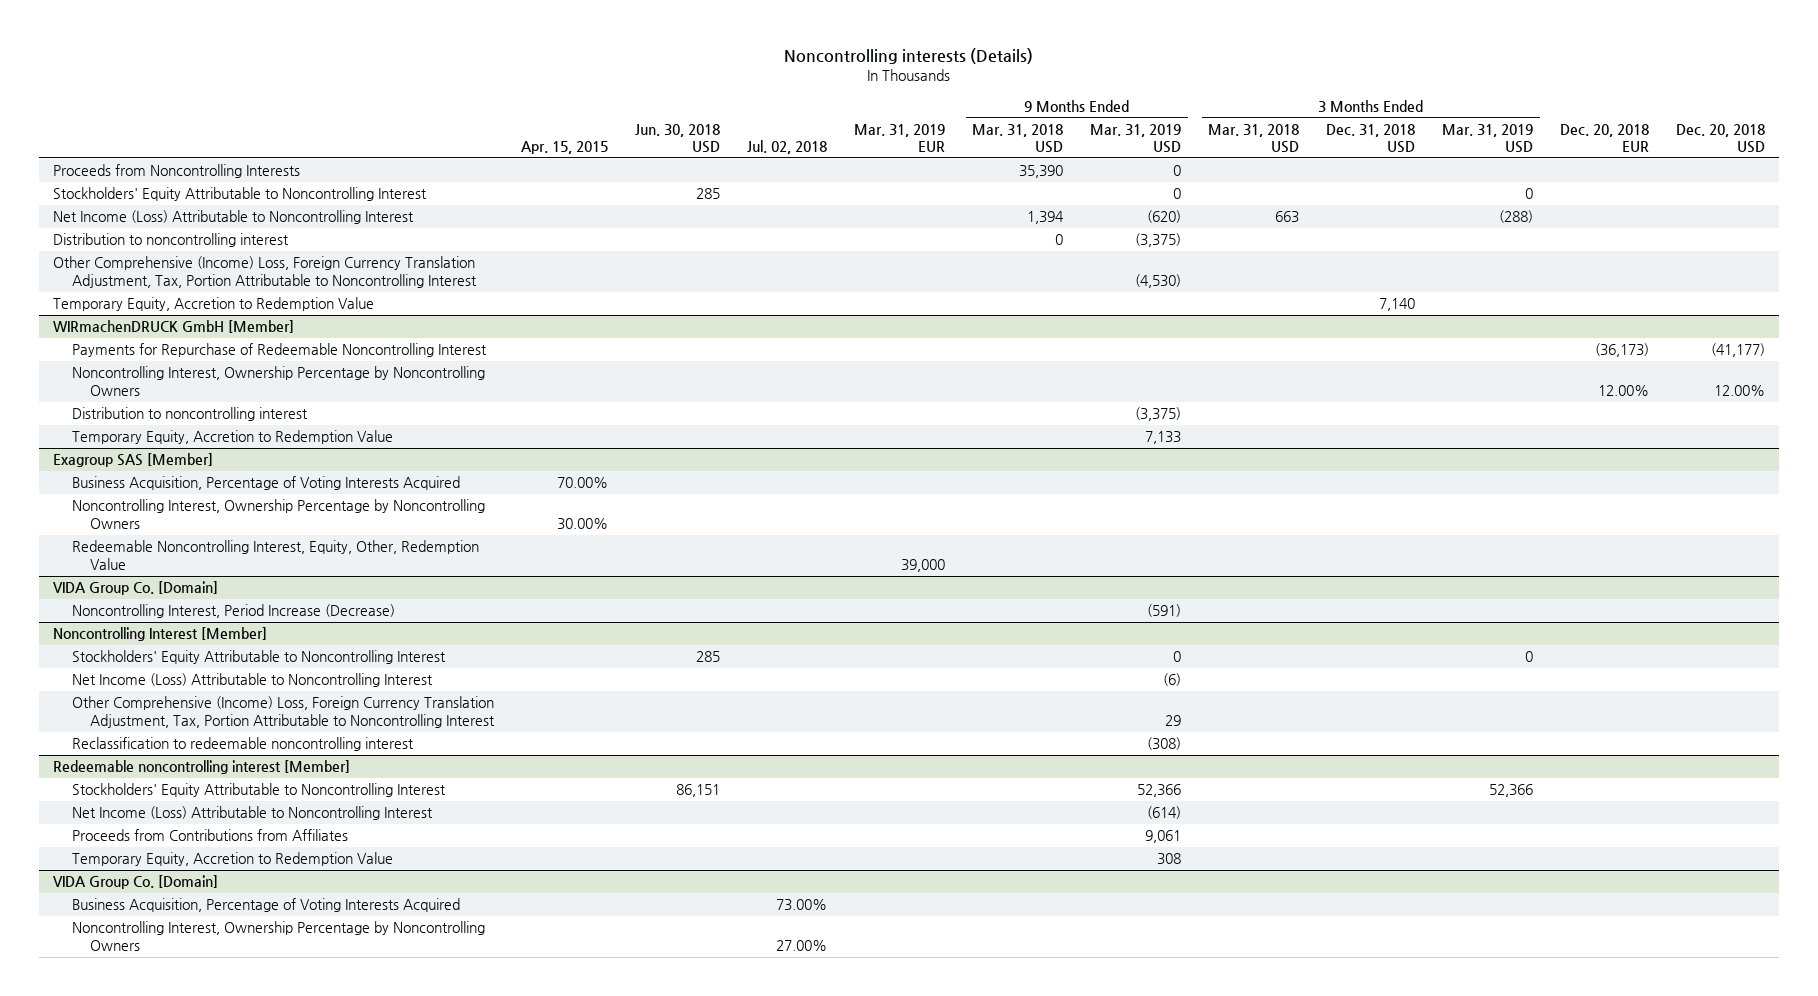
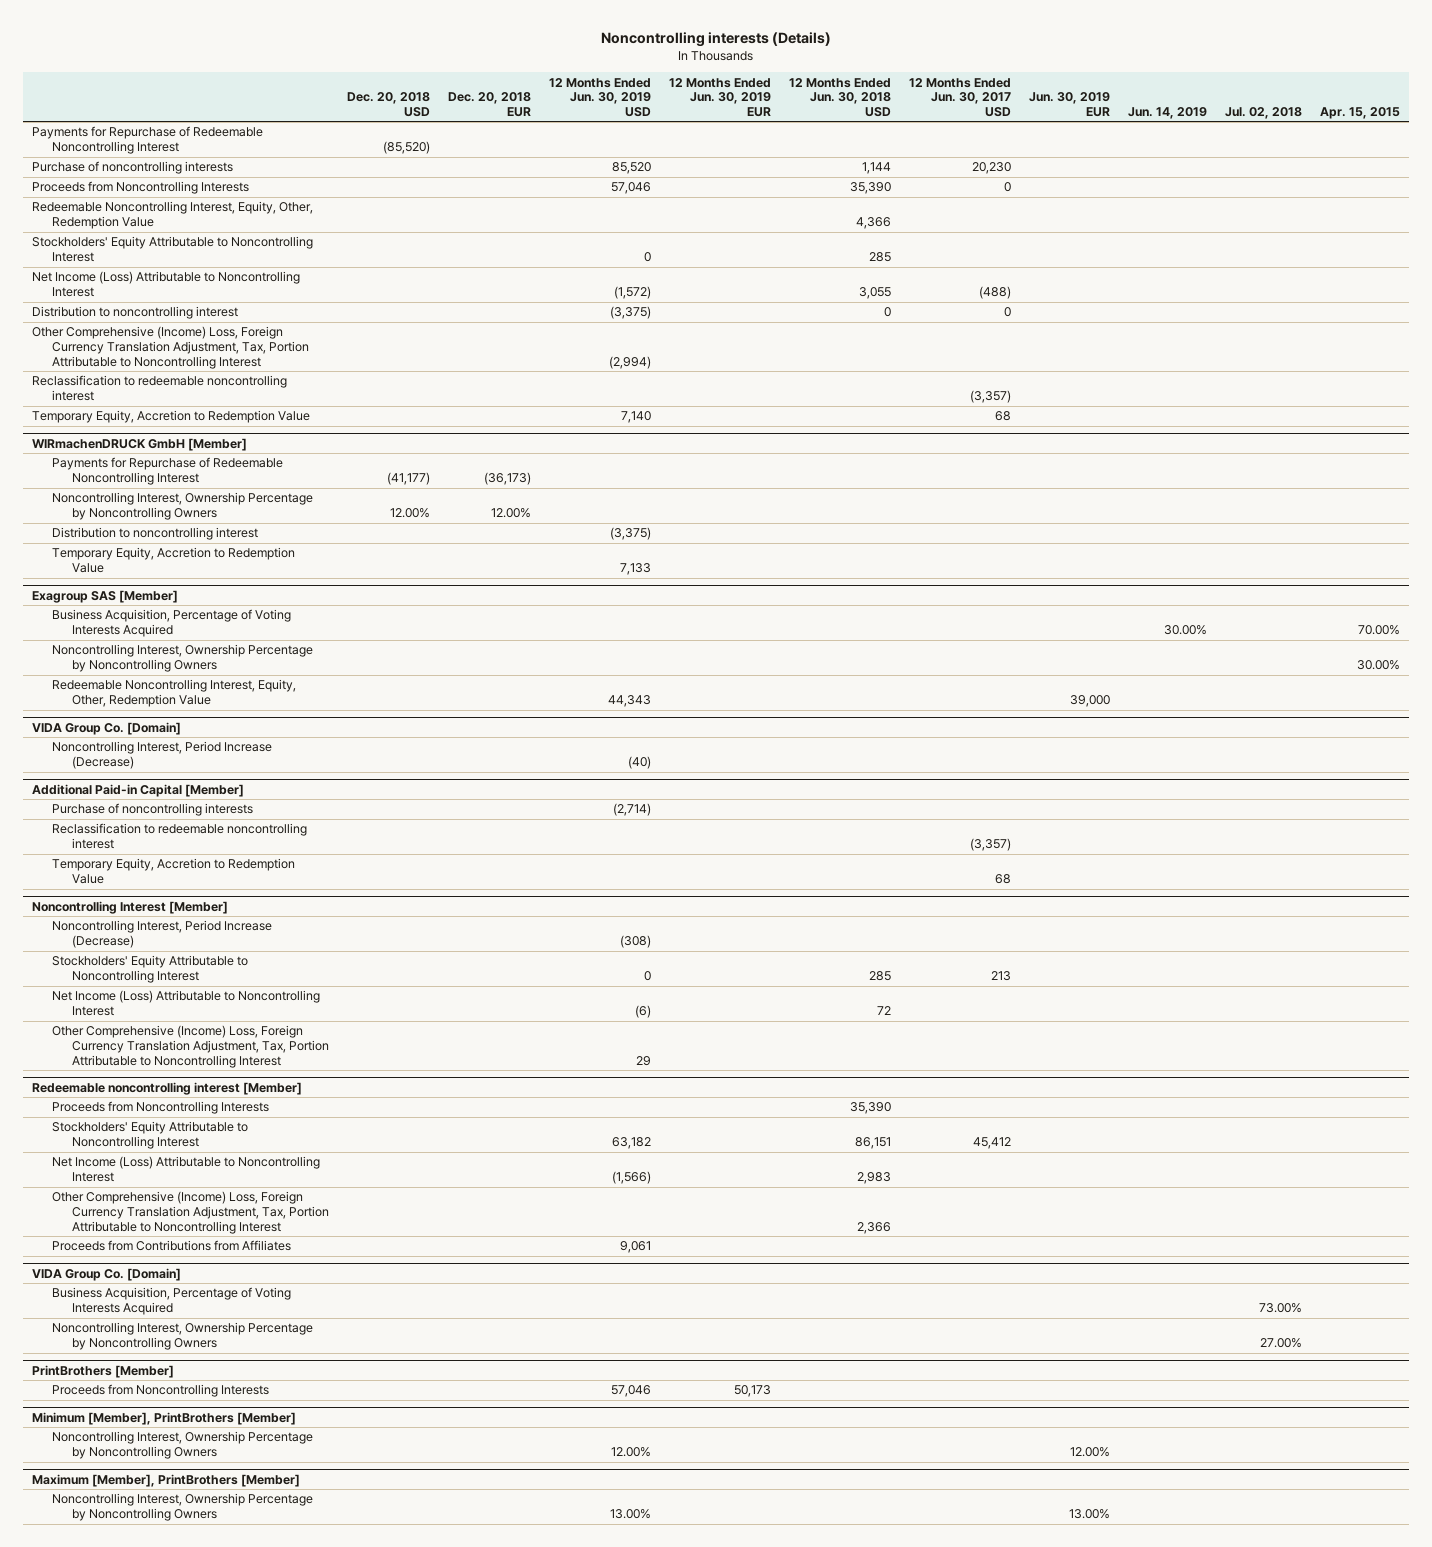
- | Apr. 15, 2015 | Jun. 30, 2018 USD | Jul. 02, 2018 | Mar. 31, 2019 EUR | 9 Months Ended Mar. 31, 2018 USD | 9 Months Ended Mar. 31, 2019 USD | 3 Months Ended Mar. 31, 2018 USD | 3 Months Ended Dec. 31, 2018 USD | 3 Months Ended Mar. 31, 2019 USD | Dec. 20, 2018 EUR | Dec. 20, 2018 USD
+ | Dec. 20, 2018 USD | Dec. 20, 2018 EUR | 12 Months Ended Jun. 30, 2019 USD | 12 Months Ended Jun. 30, 2019 EUR | 12 Months Ended Jun. 30, 2018 USD | 12 Months Ended Jun. 30, 2017 USD | Jun. 30, 2019 EUR | Jun. 14, 2019 | Jul. 02, 2018 | Apr. 15, 2015
+ Payments for Repurchase of Redeemable Noncontrolling Interest | (85,520) | | | | | | | | |
+ Purchase of noncontrolling interests | | | 85,520 | | 1,144 | 20,230 | | | |
+ Redeemable Noncontrolling Interest, Equity, Other, Redemption Value | | | | | 4,366 | | | | |
+ Reclassification to redeemable noncontrolling interest | | | | | | (3,357) | | | |
+ Additional Paid-in Capital [Member]
+ Purchase of noncontrolling interests | | | (2,714) | | | | | | |
+ Reclassification to redeemable noncontrolling interest | | | | | | (3,357) | | | |
+ Temporary Equity, Accretion to Redemption Value | | | | | | 68 | | | |
@ Noncontrolling Interest [Member]
+ Noncontrolling Interest, Period Increase (Decrease) | | | (308) | | | | | | |
- Reclassification to redeemable noncontrolling interest | | | | | | (308) | | | | |
@ Redeemable noncontrolling interest [Member]
+ Proceeds from Noncontrolling Interests | | | | | 35,390 | | | | |
+ Other Comprehensive (Income) Loss, Foreign Currency Translation Adjustment, Tax, Portion Attributable to Noncontrolling Interest | | | | | 2,366 | | | | |
- Temporary Equity, Accretion to Redemption Value | | | | | | 308 | | | | |
+ PrintBrothers [Member]
+ Proceeds from Noncontrolling Interests | | | 57,046 | 50,173 | | | | | |
+ Minimum [Member], PrintBrothers [Member]
+ Noncontrolling Interest, Ownership Percentage by Noncontrolling Owners | | | 12.00% | | | | 12.00% | | |
+ Maximum [Member], PrintBrothers [Member]
+ Noncontrolling Interest, Ownership Percentage by Noncontrolling Owners | | | 13.00% | | | | 13.00% | | |

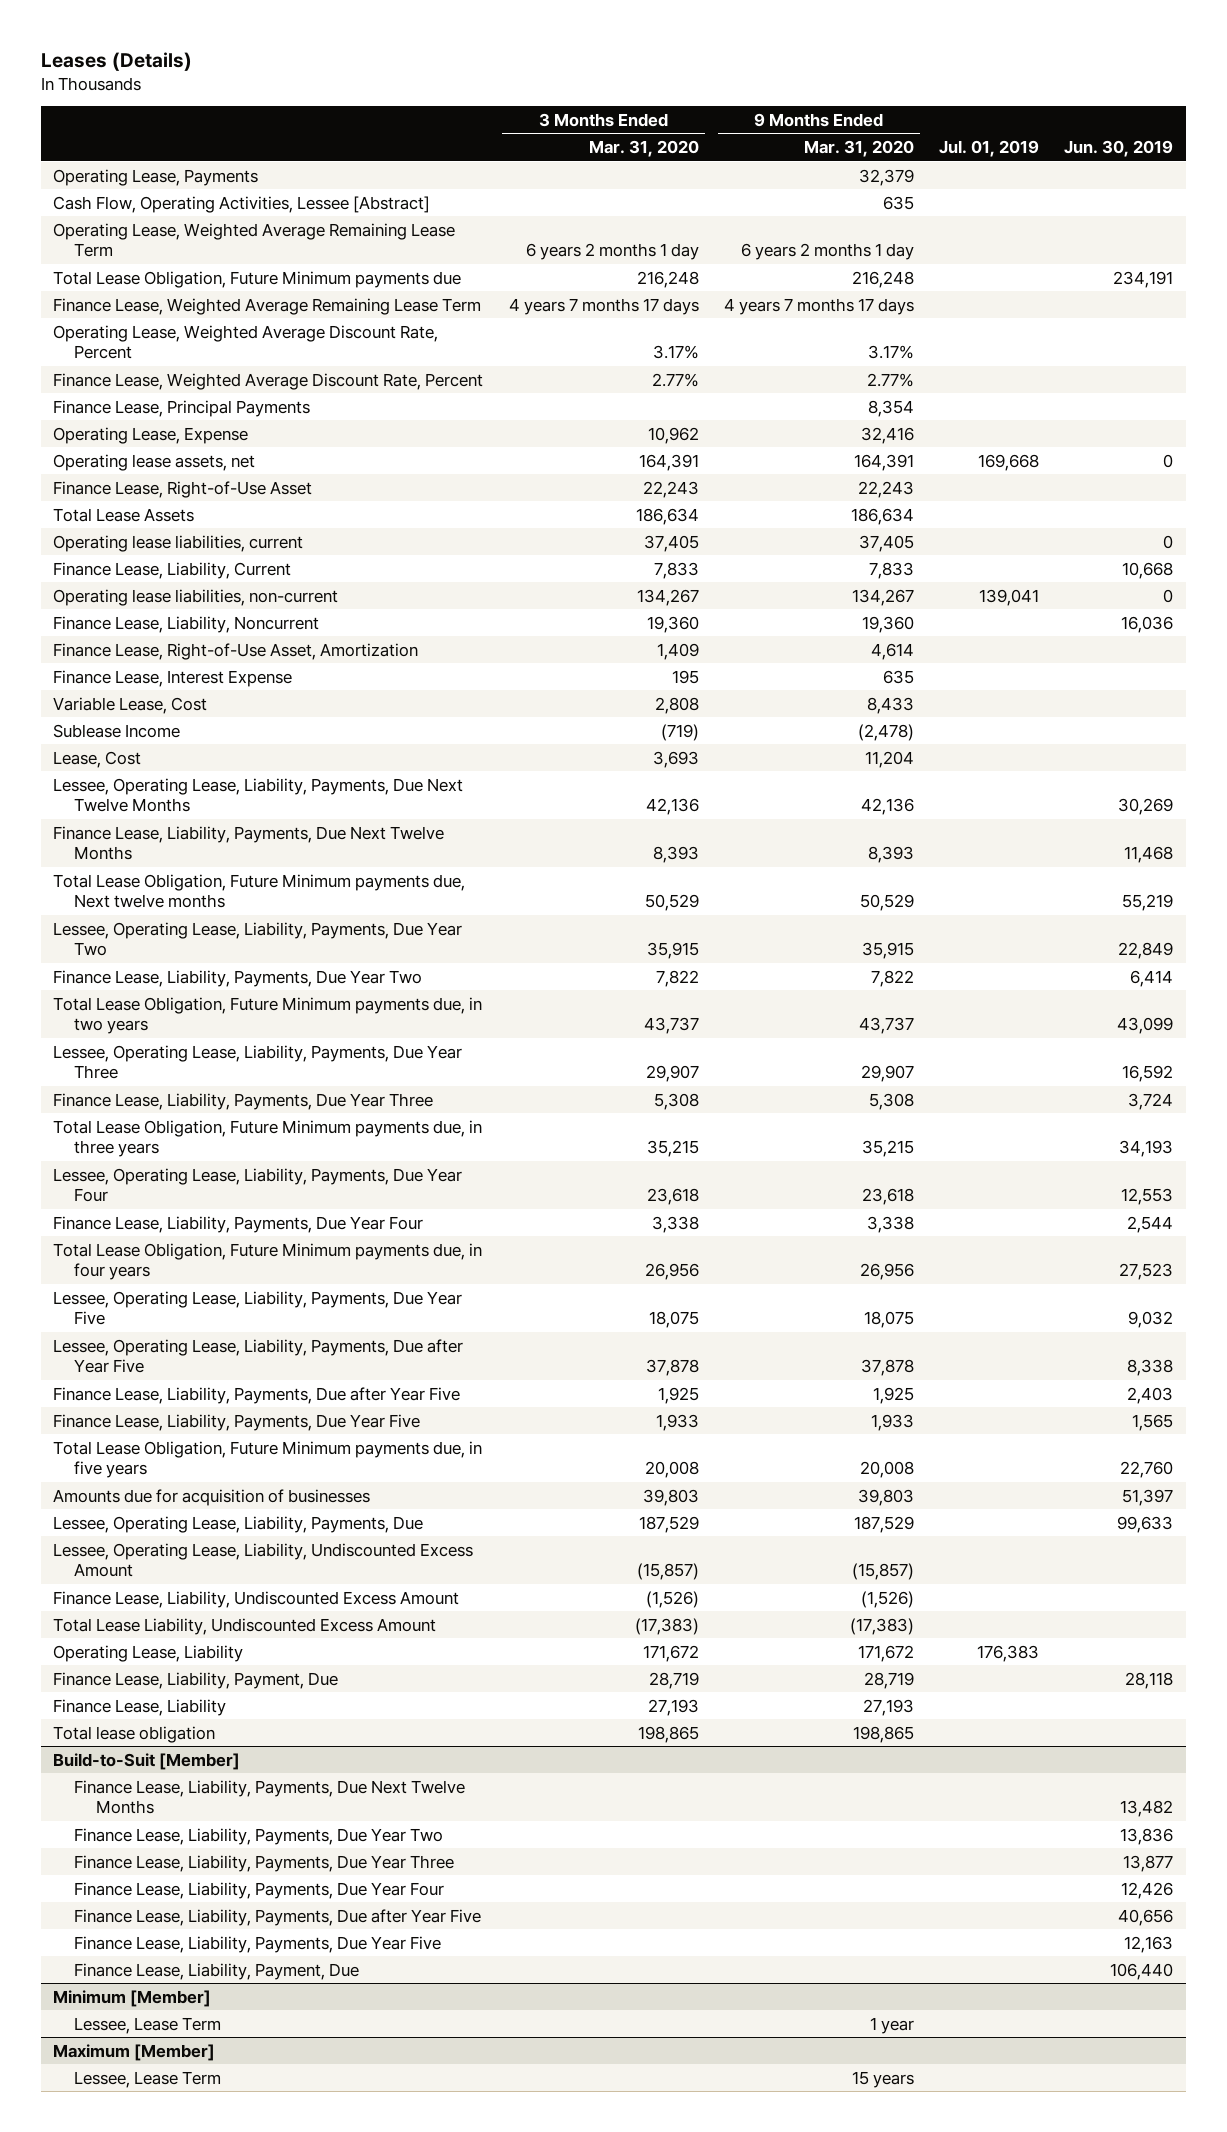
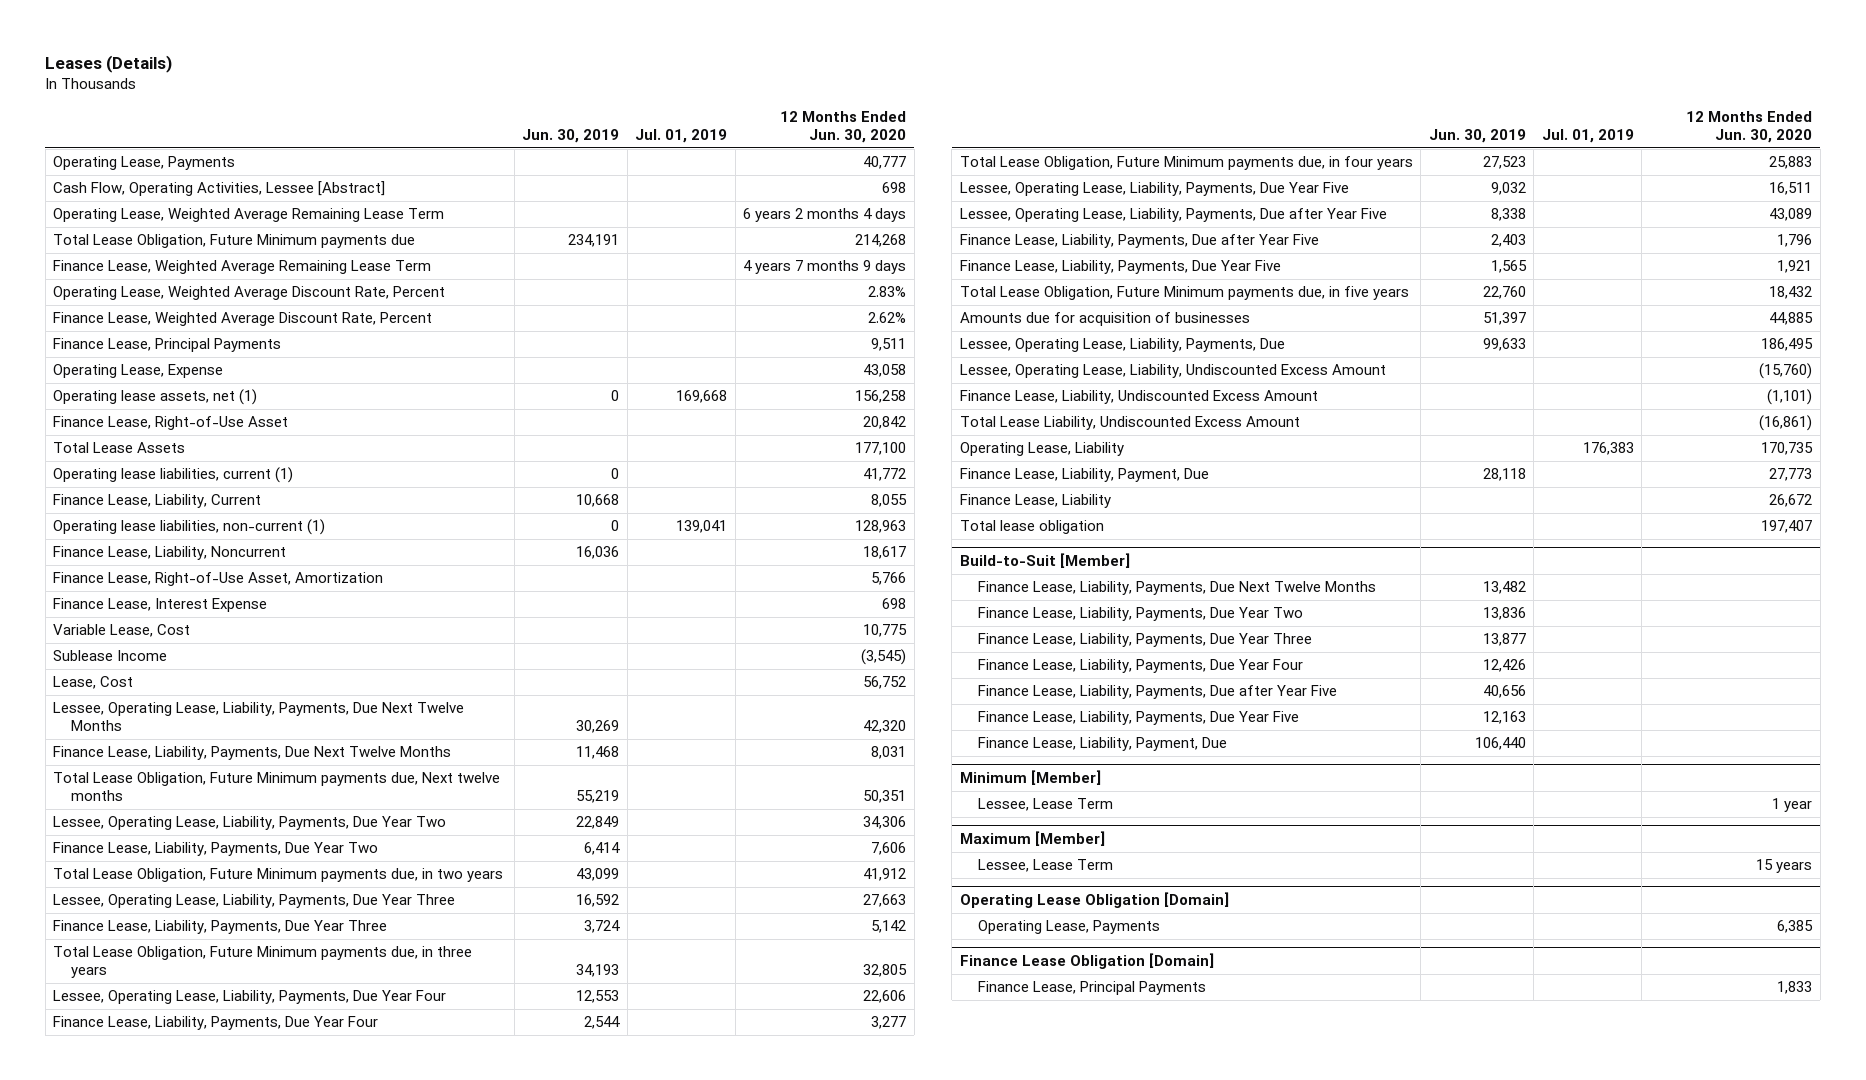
- | 3 Months Ended Mar. 31, 2020 | 9 Months Ended Mar. 31, 2020 | Jul. 01, 2019 | Jun. 30, 2019
+ | Jun. 30, 2019 | Jul. 01, 2019 | 12 Months Ended Jun. 30, 2020
- Operating lease assets, net | 164,391 | 164,391 | 169,668 | 0
+ Operating lease assets, net (1) | 0 | 169,668 | 156,258
- Operating lease liabilities, current | 37,405 | 37,405 | | 0
+ Operating lease liabilities, current (1) | 0 | | 41,772
- Operating lease liabilities, non-current | 134,267 | 134,267 | 139,041 | 0
+ Operating lease liabilities, non-current (1) | 0 | 139,041 | 128,963
+ Operating Lease Obligation [Domain]
+ Operating Lease, Payments | | | 6,385
+ Finance Lease Obligation [Domain]
+ Finance Lease, Principal Payments | | | 1,833

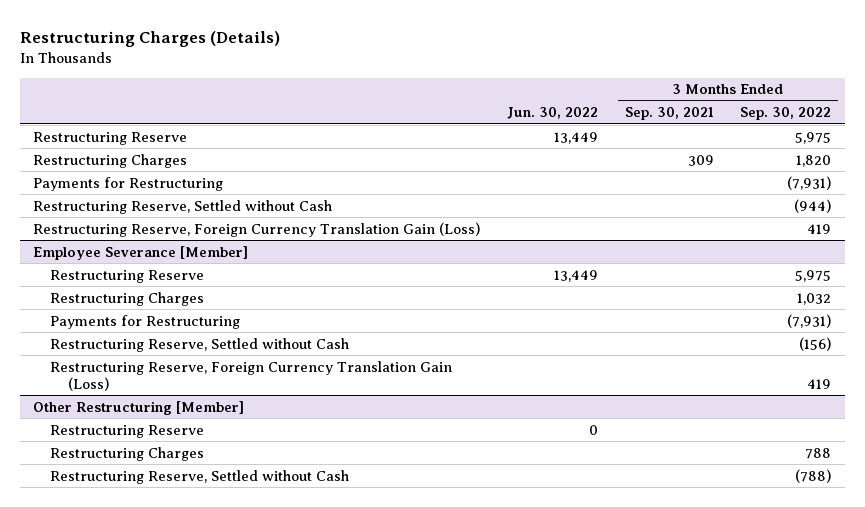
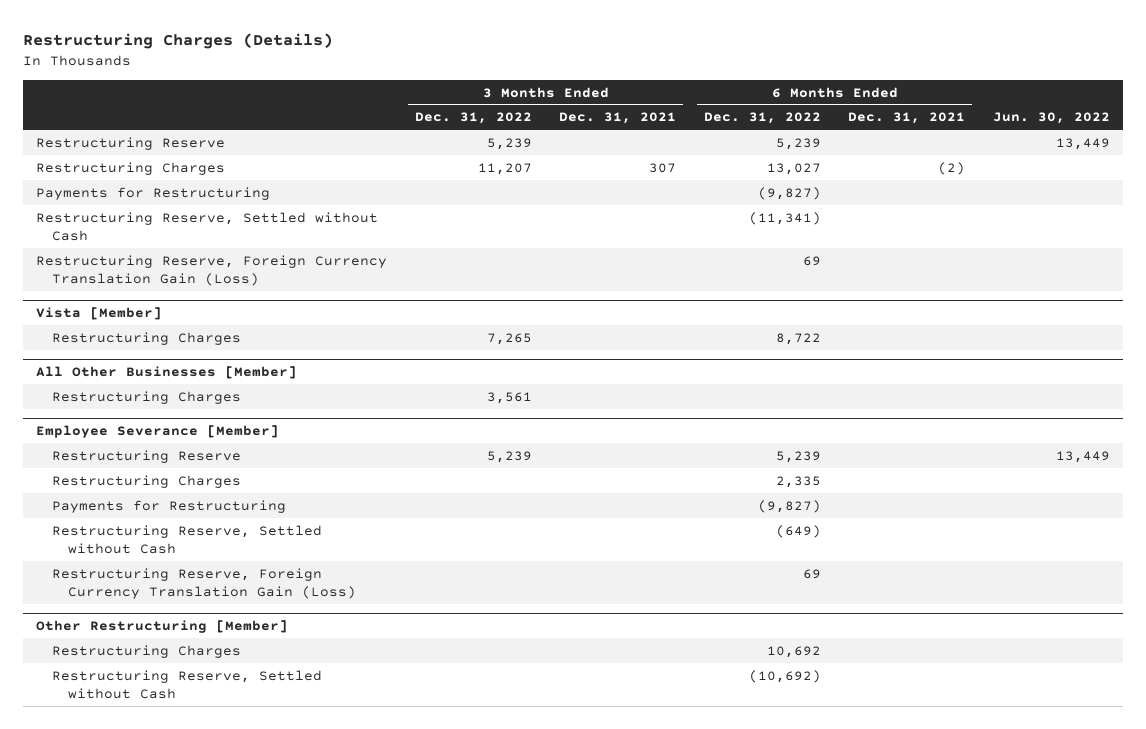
- | Jun. 30, 2022 | 3 Months Ended Sep. 30, 2021 | 3 Months Ended Sep. 30, 2022
+ | 3 Months Ended Dec. 31, 2022 | 3 Months Ended Dec. 31, 2021 | 6 Months Ended Dec. 31, 2022 | 6 Months Ended Dec. 31, 2021 | Jun. 30, 2022
+ Vista [Member]
+ Restructuring Charges | 7,265 | | 8,722 | |
+ All Other Businesses [Member]
+ Restructuring Charges | 3,561 | | | |
@ Other Restructuring [Member]
- Restructuring Reserve | 0 | |

